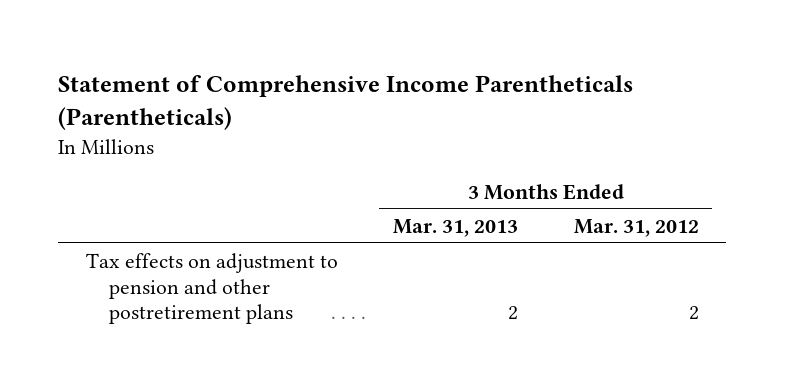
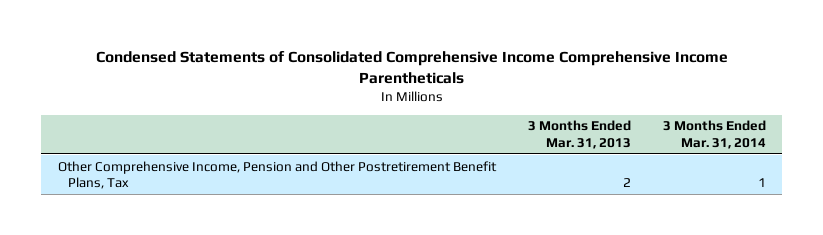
- Statement of Comprehensive Income Parentheticals (Parentheticals)
+ Condensed Statements of Consolidated Comprehensive Income Comprehensive Income Parentheticals
- | 3 Months Ended Mar. 31, 2013 | 3 Months Ended Mar. 31, 2012
+ | 3 Months Ended Mar. 31, 2013 | 3 Months Ended Mar. 31, 2014
- Tax effects on adjustment to pension and other postretirement plans | 2 | 2
+ Other Comprehensive Income, Pension and Other Postretirement Benefit Plans, Tax | 2 | 1

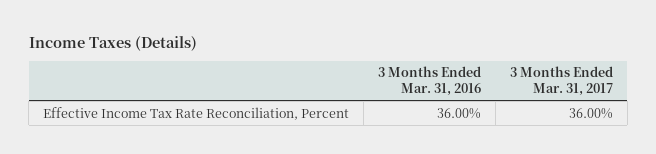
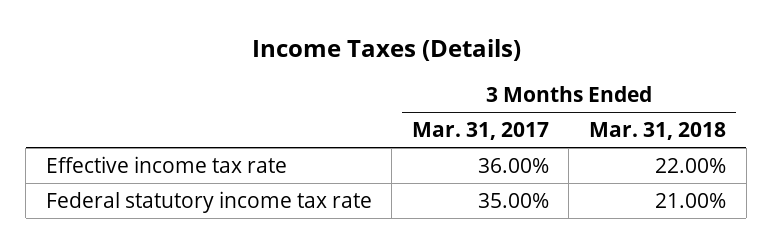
- | 3 Months Ended Mar. 31, 2016 | 3 Months Ended Mar. 31, 2017
+ | 3 Months Ended Mar. 31, 2017 | 3 Months Ended Mar. 31, 2018
- Effective Income Tax Rate Reconciliation, Percent | 36.00% | 36.00%
+ Effective income tax rate | 36.00% | 22.00%
+ Federal statutory income tax rate | 35.00% | 21.00%

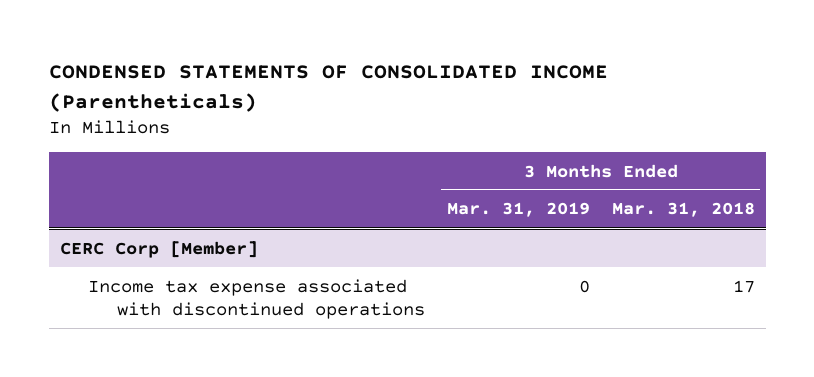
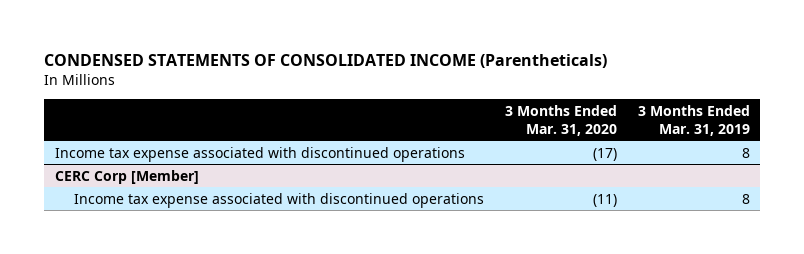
- | 3 Months Ended Mar. 31, 2019 | 3 Months Ended Mar. 31, 2018
+ | 3 Months Ended Mar. 31, 2020 | 3 Months Ended Mar. 31, 2019
+ Income tax expense associated with discontinued operations | (17) | 8
@ CERC Corp [Member]
- Income tax expense associated with discontinued operations | 0 | 17
+ Income tax expense associated with discontinued operations | (11) | 8

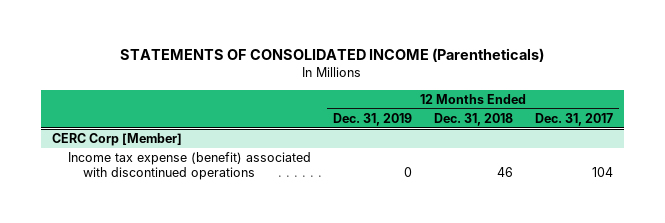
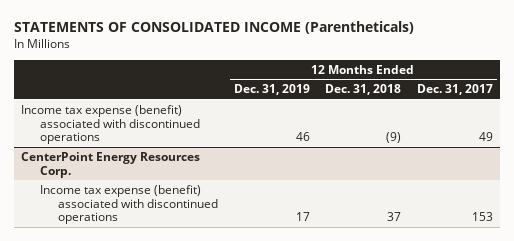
- CERC Corp [Member]
- Income tax expense (benefit) associated with discontinued operations | 0 | 46 | 104
+ Income tax expense (benefit) associated with discontinued operations | 46 | (9) | 49
+ CenterPoint Energy Resources Corp.
+ Income tax expense (benefit) associated with discontinued operations | 17 | 37 | 153

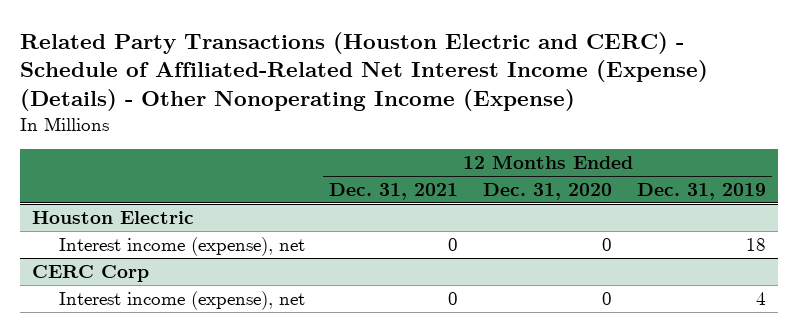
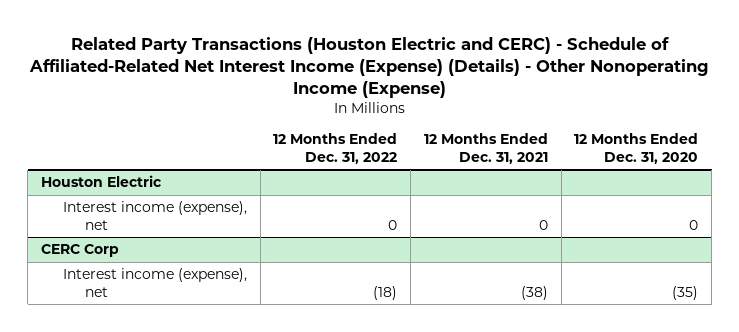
- | 12 Months Ended Dec. 31, 2021 | 12 Months Ended Dec. 31, 2020 | 12 Months Ended Dec. 31, 2019
+ | 12 Months Ended Dec. 31, 2022 | 12 Months Ended Dec. 31, 2021 | 12 Months Ended Dec. 31, 2020
@ CERC Corp
- Interest income (expense), net | 0 | 0 | 4
+ Interest income (expense), net | (18) | (38) | (35)

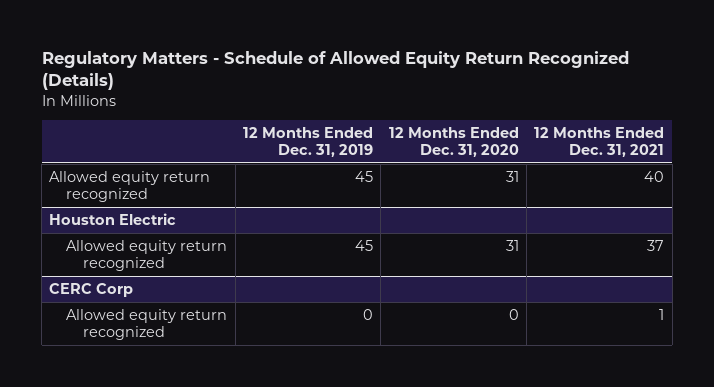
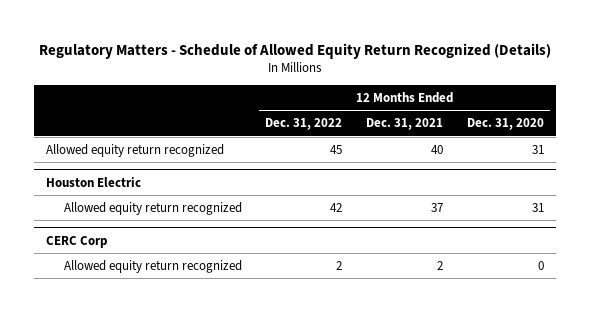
- | 12 Months Ended Dec. 31, 2019 | 12 Months Ended Dec. 31, 2020 | 12 Months Ended Dec. 31, 2021
+ | 12 Months Ended Dec. 31, 2022 | 12 Months Ended Dec. 31, 2021 | 12 Months Ended Dec. 31, 2020
@ CERC Corp
- Allowed equity return recognized | 0 | 0 | 1
+ Allowed equity return recognized | 2 | 2 | 0

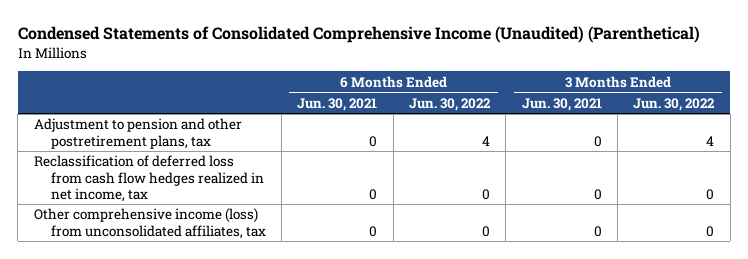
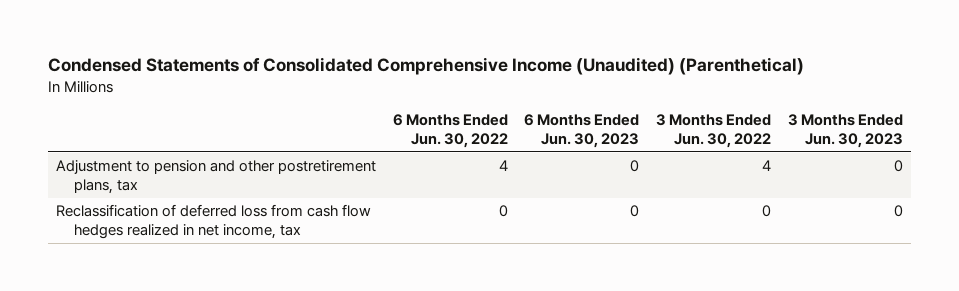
- | 6 Months Ended Jun. 30, 2021 | 6 Months Ended Jun. 30, 2022 | 3 Months Ended Jun. 30, 2021 | 3 Months Ended Jun. 30, 2022
+ | 6 Months Ended Jun. 30, 2022 | 6 Months Ended Jun. 30, 2023 | 3 Months Ended Jun. 30, 2022 | 3 Months Ended Jun. 30, 2023
- Other comprehensive income (loss) from unconsolidated affiliates, tax | 0 | 0 | 0 | 0

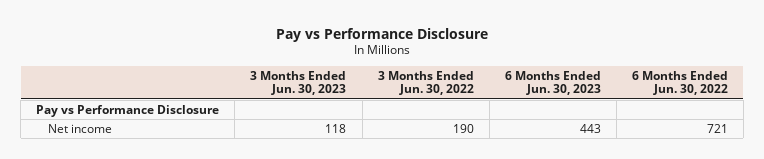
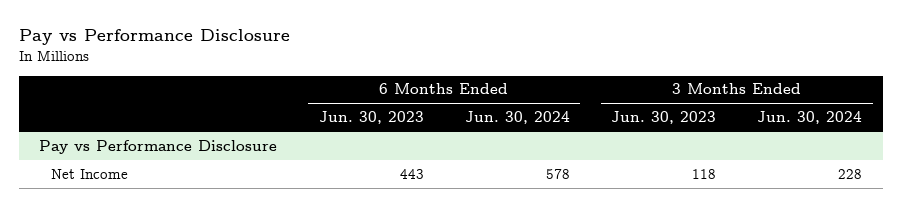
- | 3 Months Ended Jun. 30, 2023 | 3 Months Ended Jun. 30, 2022 | 6 Months Ended Jun. 30, 2023 | 6 Months Ended Jun. 30, 2022
+ | 6 Months Ended Jun. 30, 2023 | 6 Months Ended Jun. 30, 2024 | 3 Months Ended Jun. 30, 2023 | 3 Months Ended Jun. 30, 2024
- Net income | 118 | 190 | 443 | 721
+ Net Income | 443 | 578 | 118 | 228

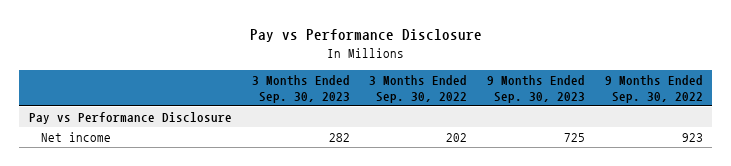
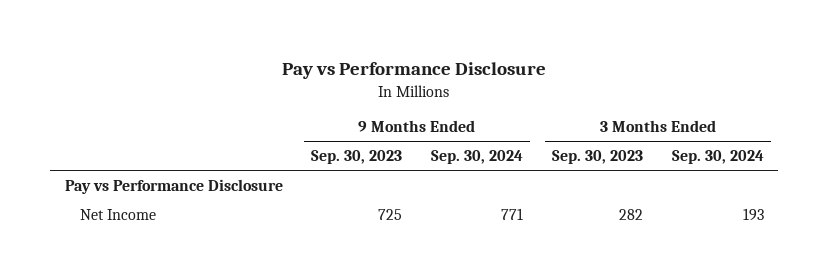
- | 3 Months Ended Sep. 30, 2023 | 3 Months Ended Sep. 30, 2022 | 9 Months Ended Sep. 30, 2023 | 9 Months Ended Sep. 30, 2022
+ | 9 Months Ended Sep. 30, 2023 | 9 Months Ended Sep. 30, 2024 | 3 Months Ended Sep. 30, 2023 | 3 Months Ended Sep. 30, 2024
- Net income | 282 | 202 | 725 | 923
+ Net Income | 725 | 771 | 282 | 193

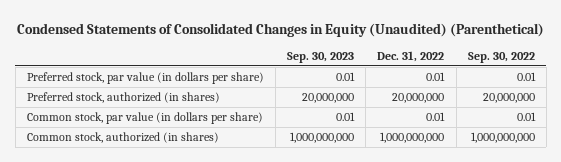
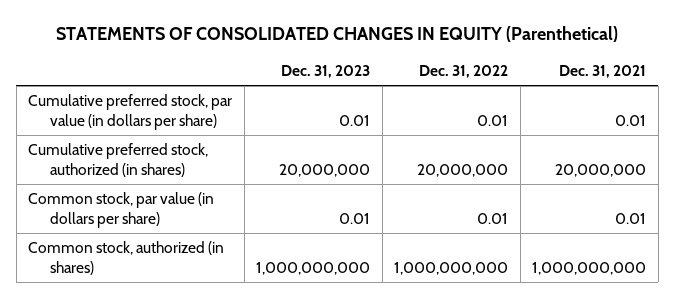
- Condensed Statements of Consolidated Changes in Equity (Unaudited) (Parenthetical)
+ STATEMENTS OF CONSOLIDATED CHANGES IN EQUITY (Parenthetical)
- | Sep. 30, 2023 | Dec. 31, 2022 | Sep. 30, 2022
+ | Dec. 31, 2023 | Dec. 31, 2022 | Dec. 31, 2021
- Preferred stock, par value (in dollars per share) | 0.01 | 0.01 | 0.01
- Preferred stock, authorized (in shares) | 20,000,000 | 20,000,000 | 20,000,000
+ Cumulative preferred stock, par value (in dollars per share) | 0.01 | 0.01 | 0.01
+ Cumulative preferred stock, authorized (in shares) | 20,000,000 | 20,000,000 | 20,000,000

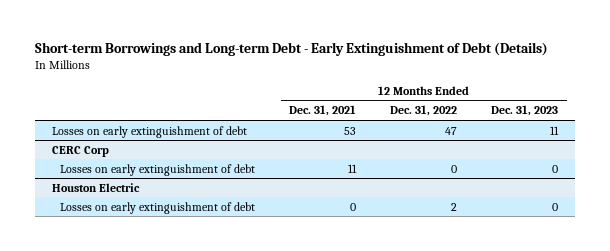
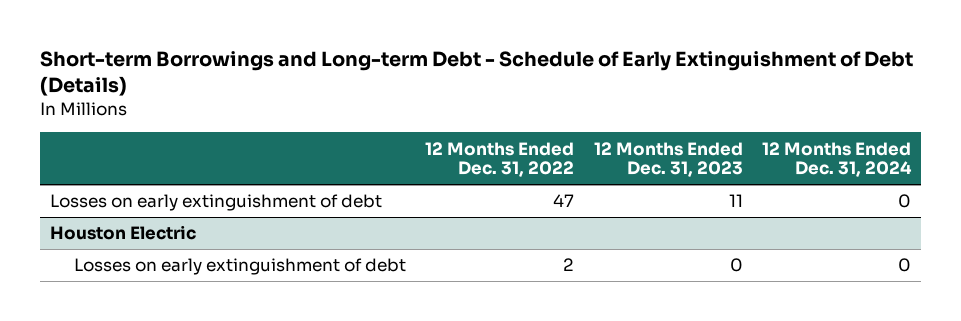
- Short-term Borrowings and Long-term Debt - Early Extinguishment of Debt (Details)
+ Short-term Borrowings and Long-term Debt - Schedule of Early Extinguishment of Debt (Details)
- | 12 Months Ended Dec. 31, 2021 | 12 Months Ended Dec. 31, 2022 | 12 Months Ended Dec. 31, 2023
+ | 12 Months Ended Dec. 31, 2022 | 12 Months Ended Dec. 31, 2023 | 12 Months Ended Dec. 31, 2024
- CERC Corp
- Losses on early extinguishment of debt | 11 | 0 | 0

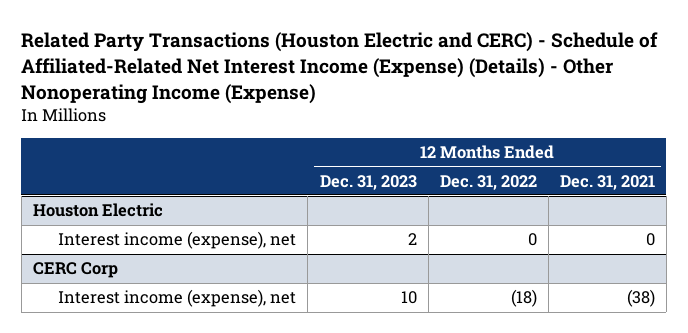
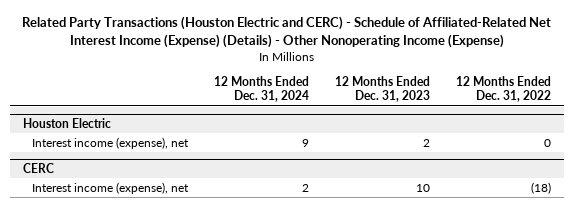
- | 12 Months Ended Dec. 31, 2023 | 12 Months Ended Dec. 31, 2022 | 12 Months Ended Dec. 31, 2021
+ | 12 Months Ended Dec. 31, 2024 | 12 Months Ended Dec. 31, 2023 | 12 Months Ended Dec. 31, 2022
- CERC Corp
+ CERC

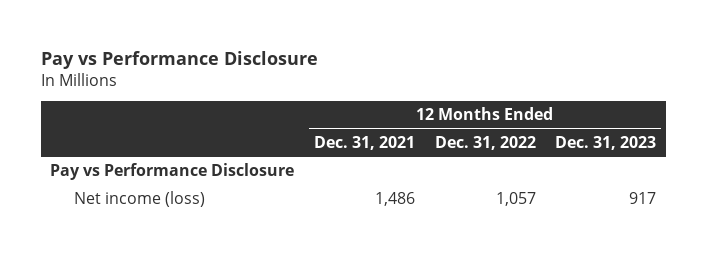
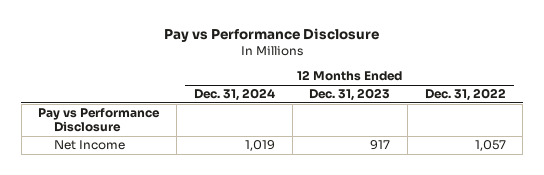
- | 12 Months Ended Dec. 31, 2021 | 12 Months Ended Dec. 31, 2022 | 12 Months Ended Dec. 31, 2023
+ | 12 Months Ended Dec. 31, 2024 | 12 Months Ended Dec. 31, 2023 | 12 Months Ended Dec. 31, 2022
- Net income (loss) | 1,486 | 1,057 | 917
+ Net Income | 1,019 | 917 | 1,057

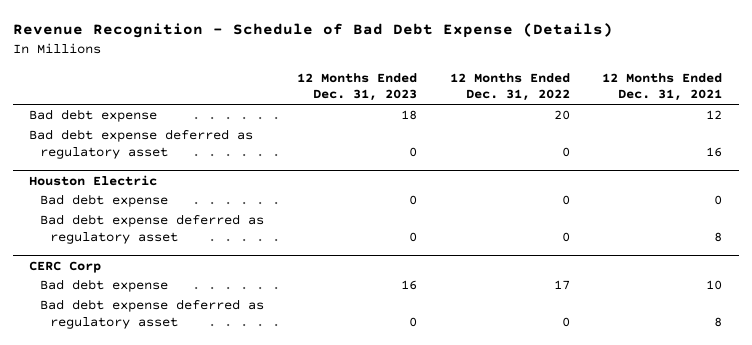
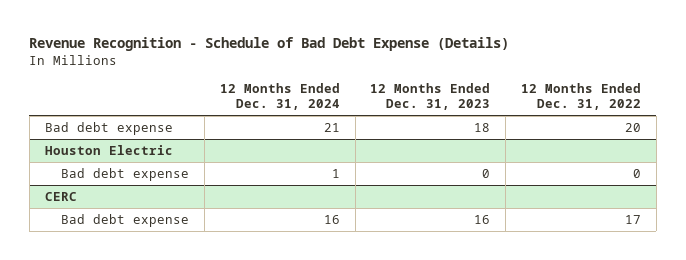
- | 12 Months Ended Dec. 31, 2023 | 12 Months Ended Dec. 31, 2022 | 12 Months Ended Dec. 31, 2021
+ | 12 Months Ended Dec. 31, 2024 | 12 Months Ended Dec. 31, 2023 | 12 Months Ended Dec. 31, 2022
- Bad debt expense deferred as regulatory asset | 0 | 0 | 16
@ Houston Electric
- Bad debt expense deferred as regulatory asset | 0 | 0 | 8
- CERC Corp
+ CERC
- Bad debt expense deferred as regulatory asset | 0 | 0 | 8

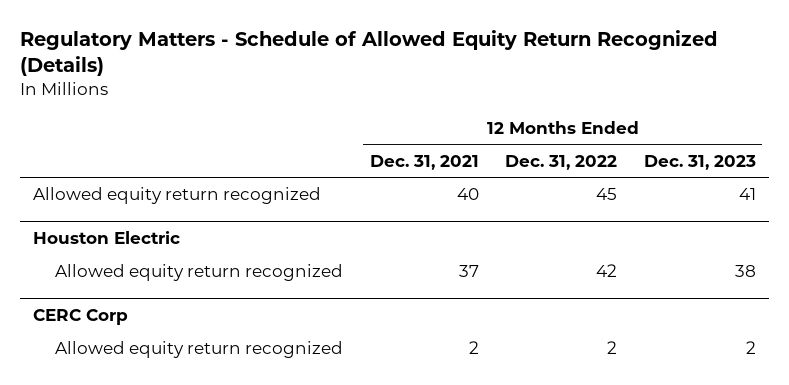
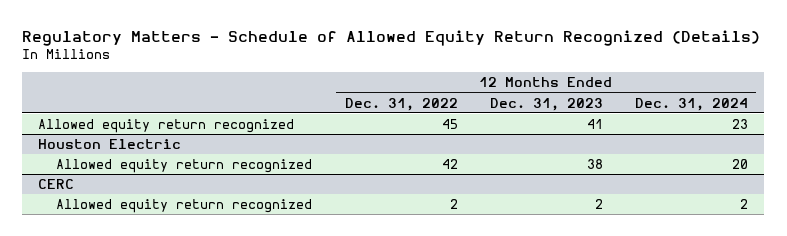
- | 12 Months Ended Dec. 31, 2021 | 12 Months Ended Dec. 31, 2022 | 12 Months Ended Dec. 31, 2023
+ | 12 Months Ended Dec. 31, 2022 | 12 Months Ended Dec. 31, 2023 | 12 Months Ended Dec. 31, 2024
- CERC Corp
+ CERC

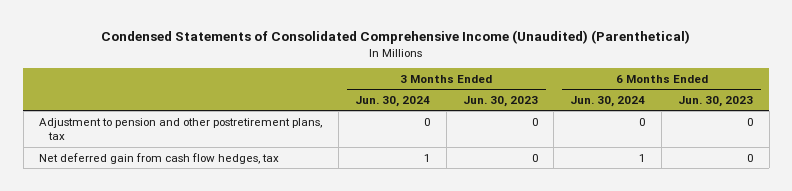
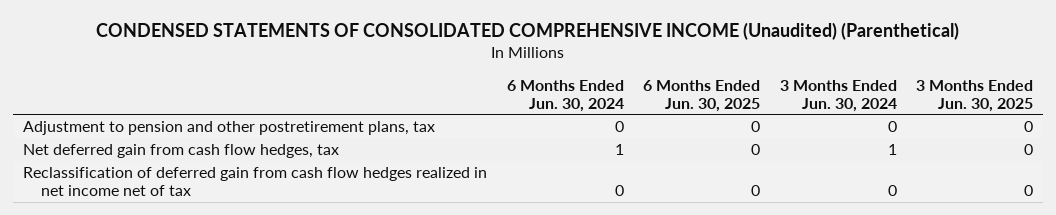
- Condensed Statements of Consolidated Comprehensive Income (Unaudited) (Parenthetical)
+ CONDENSED STATEMENTS OF CONSOLIDATED COMPREHENSIVE INCOME (Unaudited) (Parenthetical)
- | 3 Months Ended Jun. 30, 2024 | 3 Months Ended Jun. 30, 2023 | 6 Months Ended Jun. 30, 2024 | 6 Months Ended Jun. 30, 2023
+ | 6 Months Ended Jun. 30, 2024 | 6 Months Ended Jun. 30, 2025 | 3 Months Ended Jun. 30, 2024 | 3 Months Ended Jun. 30, 2025
+ Reclassification of deferred gain from cash flow hedges realized in net income net of tax | 0 | 0 | 0 | 0

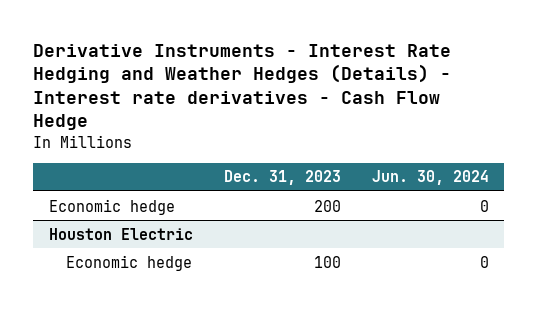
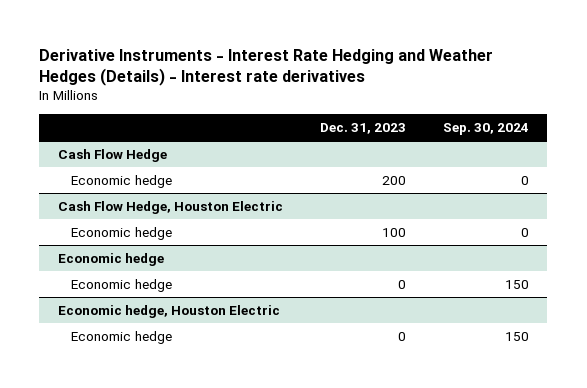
- Derivative Instruments - Interest Rate Hedging and Weather Hedges (Details) - Interest rate derivatives - Cash Flow Hedge
+ Derivative Instruments - Interest Rate Hedging and Weather Hedges (Details) - Interest rate derivatives
- | Dec. 31, 2023 | Jun. 30, 2024
+ | Dec. 31, 2023 | Sep. 30, 2024
+ Cash Flow Hedge
- Houston Electric
+ Cash Flow Hedge, Houston Electric
+ Economic hedge
+ Economic hedge | 0 | 150
+ Economic hedge, Houston Electric
+ Economic hedge | 0 | 150

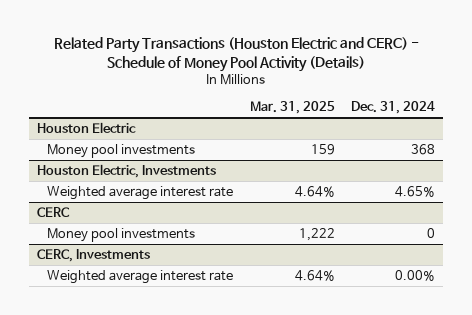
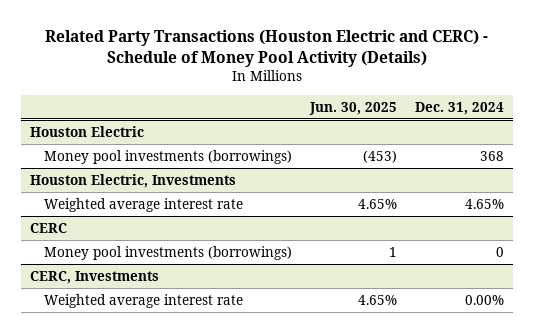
- | Mar. 31, 2025 | Dec. 31, 2024
+ | Jun. 30, 2025 | Dec. 31, 2024
@ Houston Electric
- Money pool investments | 159 | 368
+ Money pool investments (borrowings) | (453) | 368
@ CERC
- Money pool investments | 1,222 | 0
+ Money pool investments (borrowings) | 1 | 0

